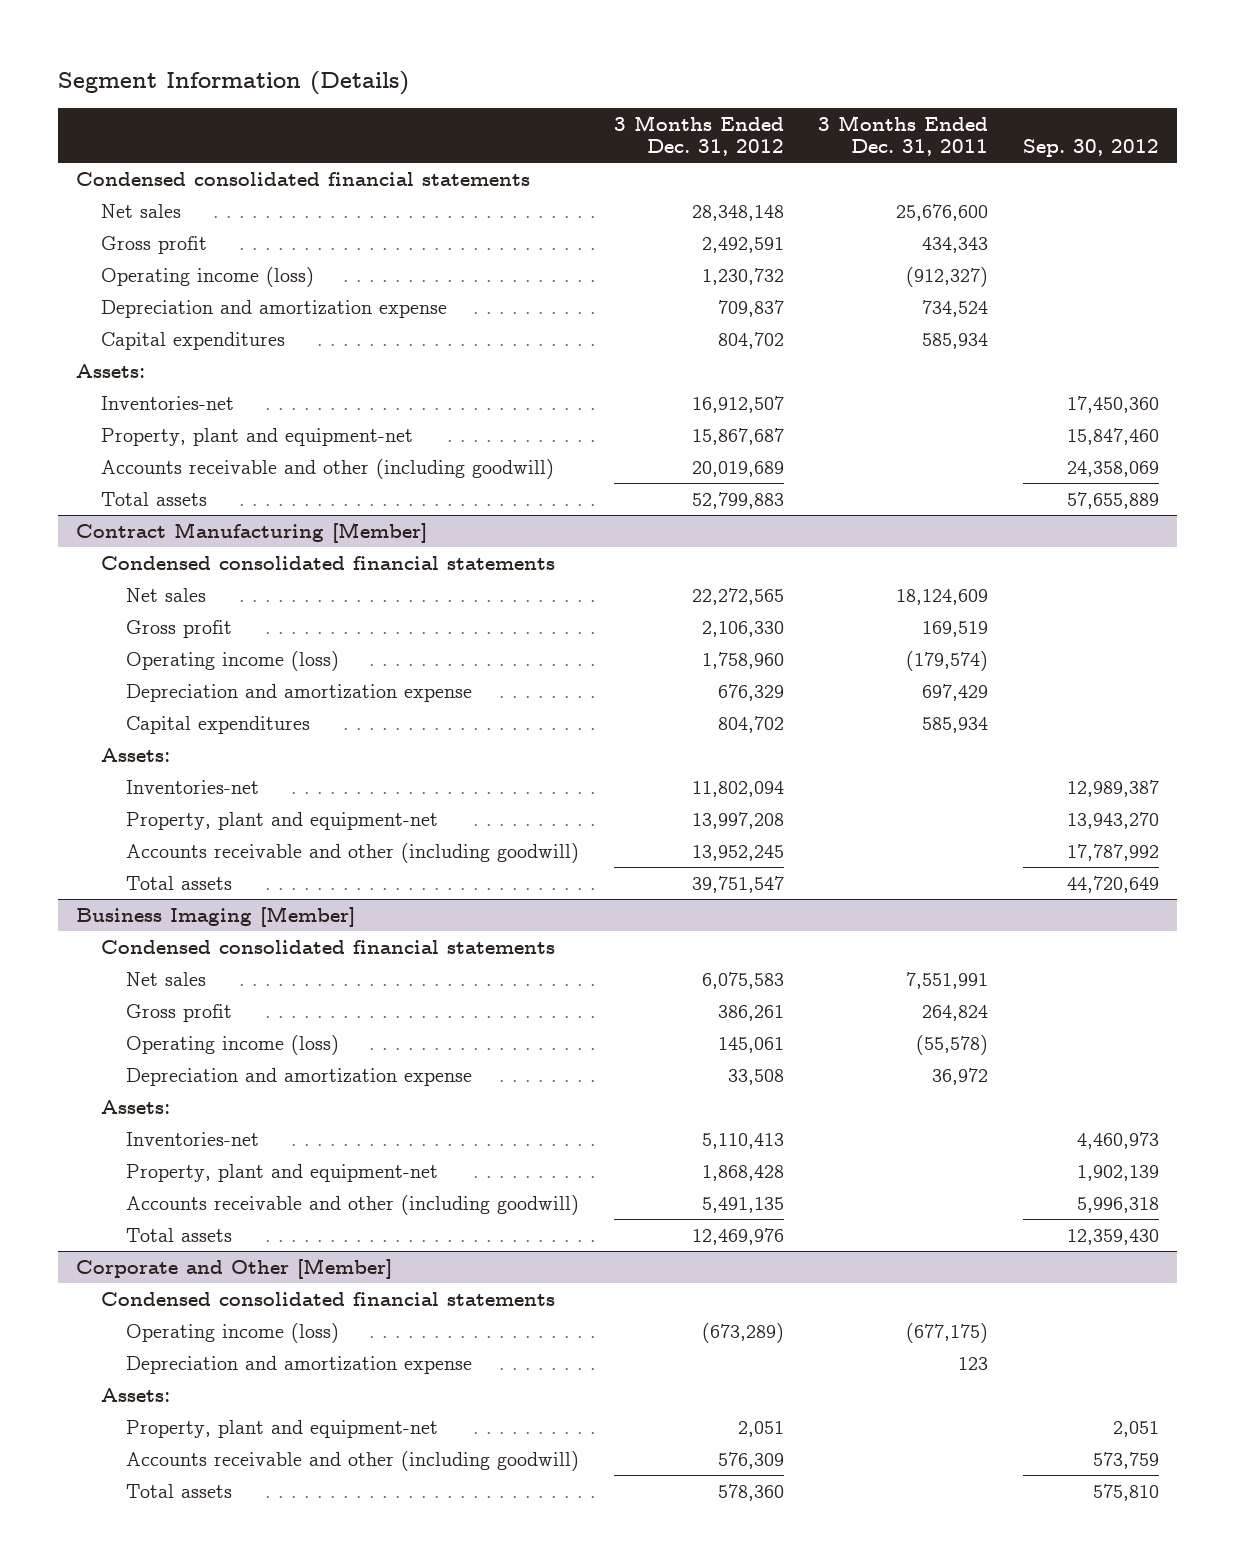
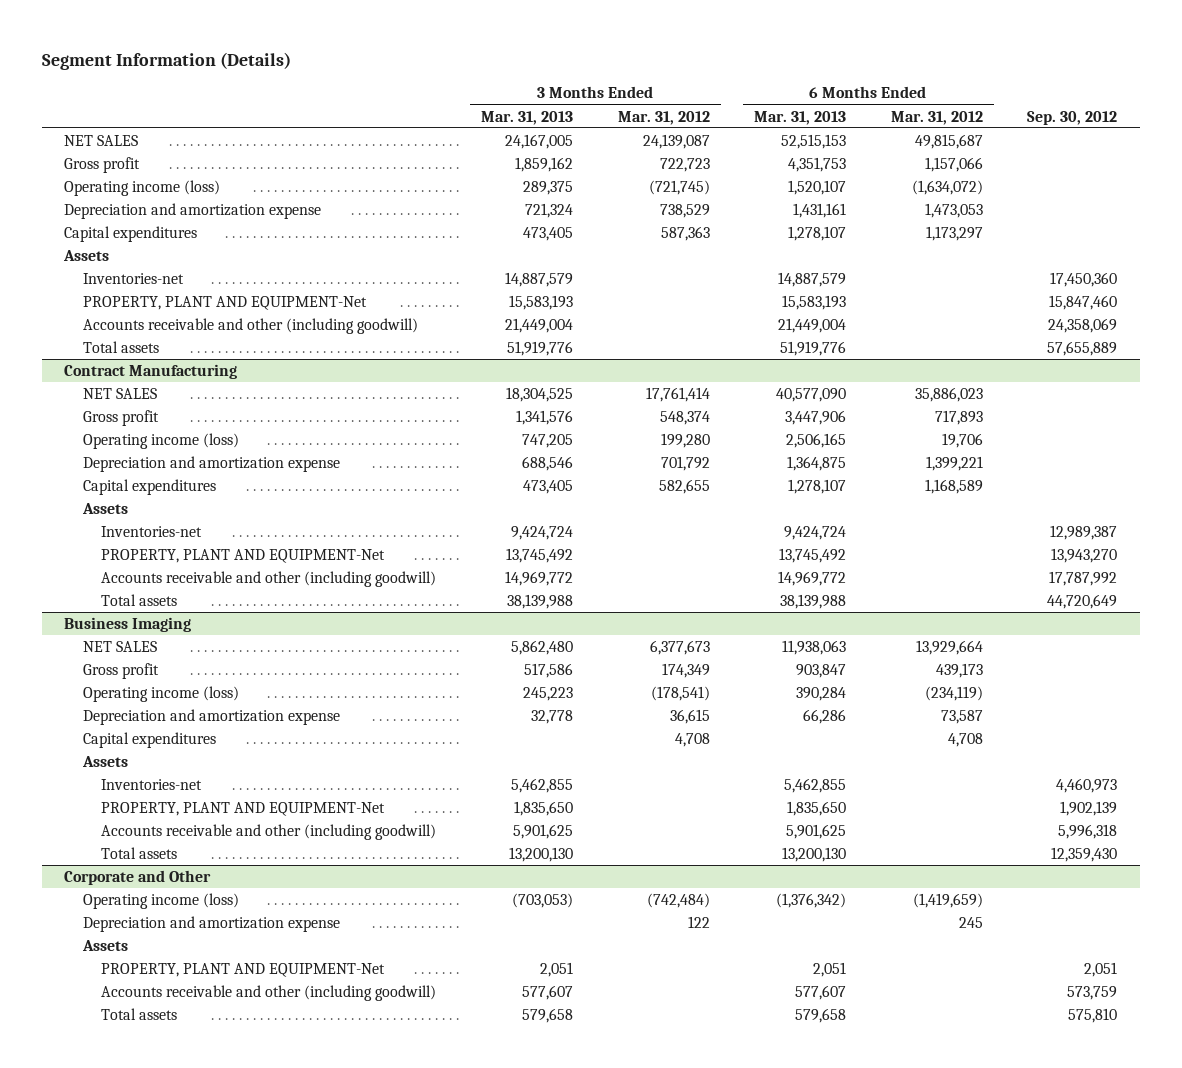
- | 3 Months Ended Dec. 31, 2012 | 3 Months Ended Dec. 31, 2011 | Sep. 30, 2012
+ | 3 Months Ended Mar. 31, 2013 | 3 Months Ended Mar. 31, 2012 | 6 Months Ended Mar. 31, 2013 | 6 Months Ended Mar. 31, 2012 | Sep. 30, 2012
- Condensed consolidated financial statements
- Net sales | 28,348,148 | 25,676,600 |
+ NET SALES | 24,167,005 | 24,139,087 | 52,515,153 | 49,815,687 |
- Assets:
+ Assets
- Property, plant and equipment-net | 15,867,687 | | 15,847,460
+ PROPERTY, PLANT AND EQUIPMENT-Net | 15,583,193 | | 15,583,193 | | 15,847,460
- Contract Manufacturing [Member]
- Condensed consolidated financial statements
- Net sales | 22,272,565 | 18,124,609 |
+ Contract Manufacturing
+ NET SALES | 18,304,525 | 17,761,414 | 40,577,090 | 35,886,023 |
- Assets:
+ Assets
- Property, plant and equipment-net | 13,997,208 | | 13,943,270
+ PROPERTY, PLANT AND EQUIPMENT-Net | 13,745,492 | | 13,745,492 | | 13,943,270
- Business Imaging [Member]
- Condensed consolidated financial statements
- Net sales | 6,075,583 | 7,551,991 |
+ Business Imaging
+ NET SALES | 5,862,480 | 6,377,673 | 11,938,063 | 13,929,664 |
- Assets:
+ Capital expenditures | | 4,708 | | 4,708 |
+ Assets
- Property, plant and equipment-net | 1,868,428 | | 1,902,139
+ PROPERTY, PLANT AND EQUIPMENT-Net | 1,835,650 | | 1,835,650 | | 1,902,139
- Corporate and Other [Member]
- Condensed consolidated financial statements
+ Corporate and Other
- Assets:
- Property, plant and equipment-net | 2,051 | | 2,051
+ Assets
+ PROPERTY, PLANT AND EQUIPMENT-Net | 2,051 | | 2,051 | | 2,051

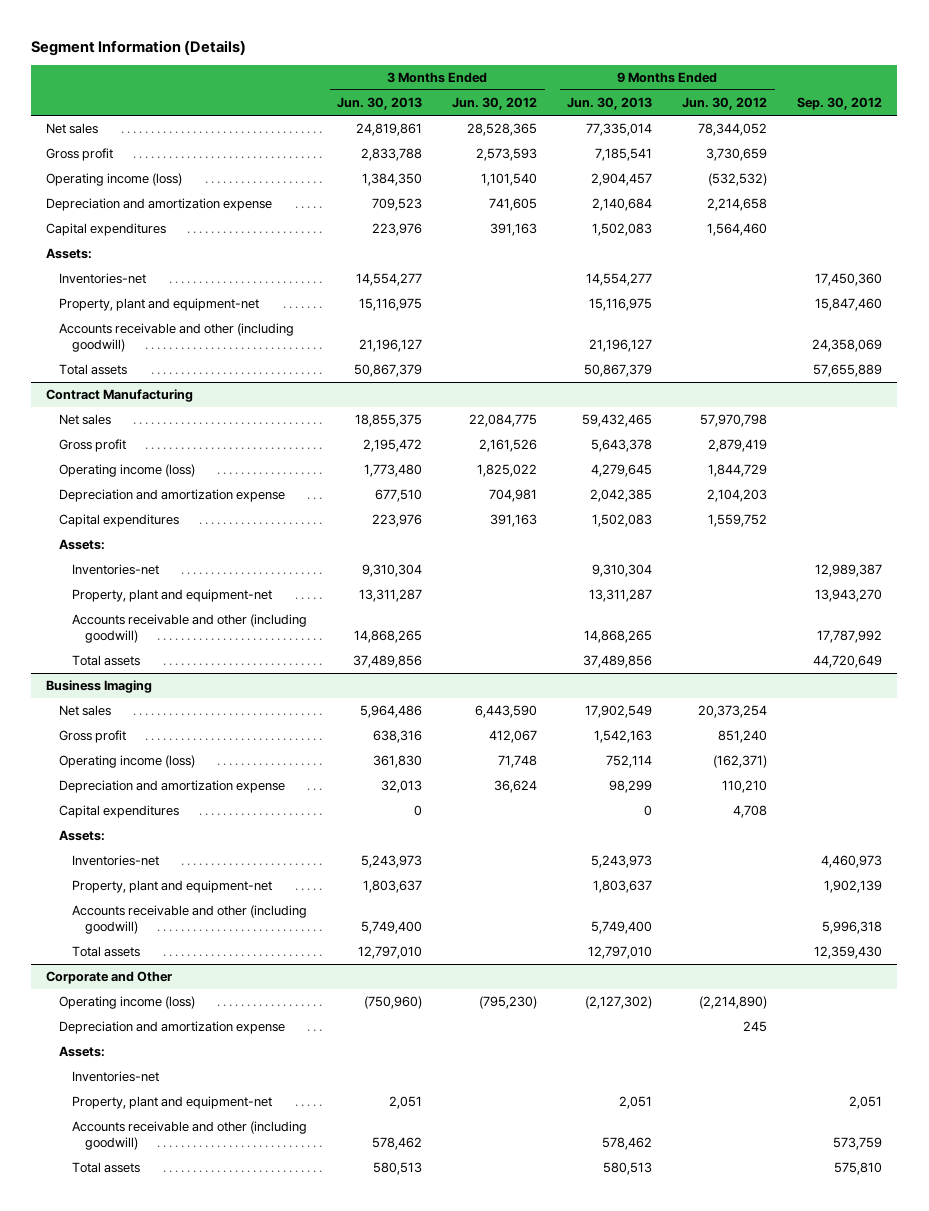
- | 3 Months Ended Mar. 31, 2013 | 3 Months Ended Mar. 31, 2012 | 6 Months Ended Mar. 31, 2013 | 6 Months Ended Mar. 31, 2012 | Sep. 30, 2012
+ | 3 Months Ended Jun. 30, 2013 | 3 Months Ended Jun. 30, 2012 | 9 Months Ended Jun. 30, 2013 | 9 Months Ended Jun. 30, 2012 | Sep. 30, 2012
- NET SALES | 24,167,005 | 24,139,087 | 52,515,153 | 49,815,687 |
+ Net sales | 24,819,861 | 28,528,365 | 77,335,014 | 78,344,052 |
- Assets
+ Assets:
- PROPERTY, PLANT AND EQUIPMENT-Net | 15,583,193 | | 15,583,193 | | 15,847,460
+ Property, plant and equipment-net | 15,116,975 | | 15,116,975 | | 15,847,460
@ Contract Manufacturing
- NET SALES | 18,304,525 | 17,761,414 | 40,577,090 | 35,886,023 |
+ Net sales | 18,855,375 | 22,084,775 | 59,432,465 | 57,970,798 |
- Assets
+ Assets:
- PROPERTY, PLANT AND EQUIPMENT-Net | 13,745,492 | | 13,745,492 | | 13,943,270
+ Property, plant and equipment-net | 13,311,287 | | 13,311,287 | | 13,943,270
@ Business Imaging
- NET SALES | 5,862,480 | 6,377,673 | 11,938,063 | 13,929,664 |
+ Net sales | 5,964,486 | 6,443,590 | 17,902,549 | 20,373,254 |
- Assets
+ Assets:
- PROPERTY, PLANT AND EQUIPMENT-Net | 1,835,650 | | 1,835,650 | | 1,902,139
+ Property, plant and equipment-net | 1,803,637 | | 1,803,637 | | 1,902,139
@ Corporate and Other
- Assets
- PROPERTY, PLANT AND EQUIPMENT-Net | 2,051 | | 2,051 | | 2,051
+ Assets:
+ Inventories-net
+ Property, plant and equipment-net | 2,051 | | 2,051 | | 2,051

